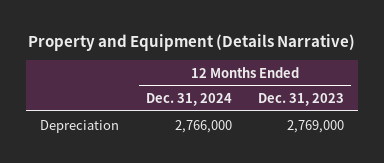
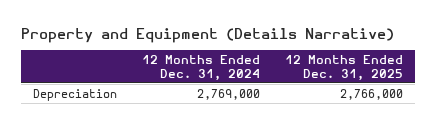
- | 12 Months Ended Dec. 31, 2024 | 12 Months Ended Dec. 31, 2023
+ | 12 Months Ended Dec. 31, 2024 | 12 Months Ended Dec. 31, 2025
- Depreciation | 2,766,000 | 2,769,000
+ Depreciation | 2,769,000 | 2,766,000

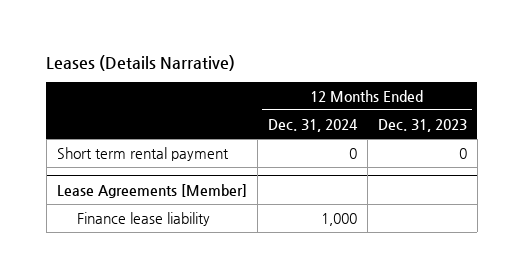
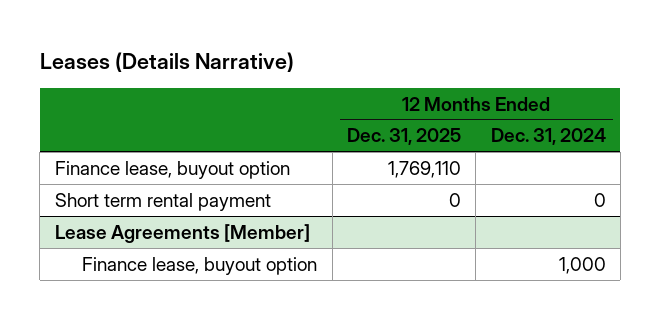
- | 12 Months Ended Dec. 31, 2024 | 12 Months Ended Dec. 31, 2023
+ | 12 Months Ended Dec. 31, 2025 | 12 Months Ended Dec. 31, 2024
+ Finance lease, buyout option | 1,769,110 |
@ Lease Agreements [Member]
- Finance lease liability | 1,000 |
+ Finance lease, buyout option | | 1,000

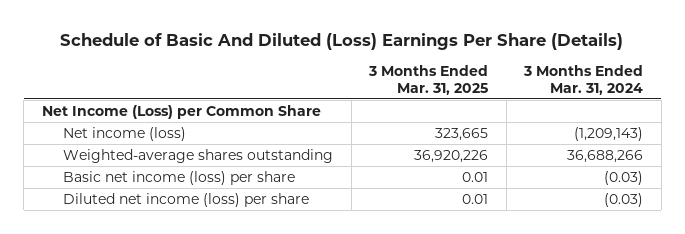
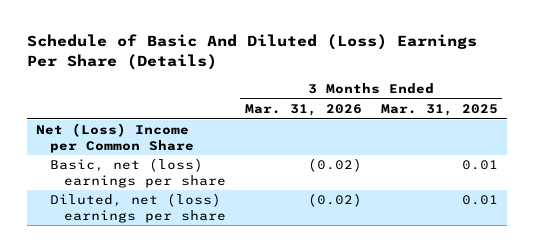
- | 3 Months Ended Mar. 31, 2025 | 3 Months Ended Mar. 31, 2024
+ | 3 Months Ended Mar. 31, 2026 | 3 Months Ended Mar. 31, 2025
- Net Income (Loss) per Common Share
- Net income (loss) | 323,665 | (1,209,143)
- Weighted-average shares outstanding | 36,920,226 | 36,688,266
- Basic net income (loss) per share | 0.01 | (0.03)
- Diluted net income (loss) per share | 0.01 | (0.03)
+ Net (Loss) Income per Common Share
+ Basic, net (loss) earnings per share | (0.02) | 0.01
+ Diluted, net (loss) earnings per share | (0.02) | 0.01

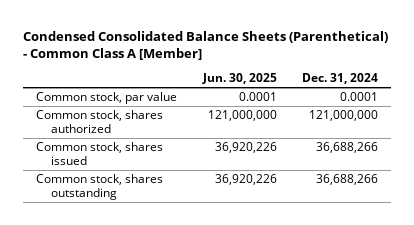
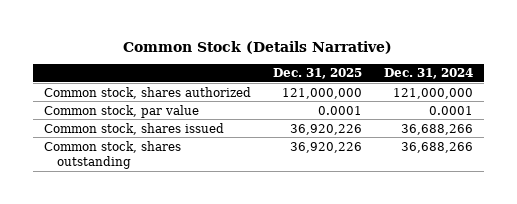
- Condensed Consolidated Balance Sheets (Parenthetical) - Common Class A [Member]
+ Common Stock (Details Narrative)
- | Jun. 30, 2025 | Dec. 31, 2024
+ | Dec. 31, 2025 | Dec. 31, 2024
moved down: Common stock, par value | 0.0001 | 0.0001

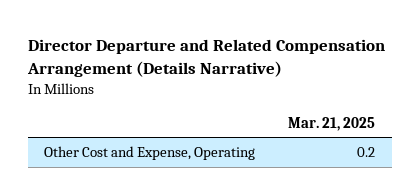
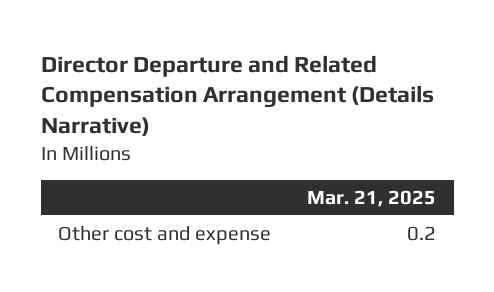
- Other Cost and Expense, Operating | 0.2
+ Other cost and expense | 0.2

